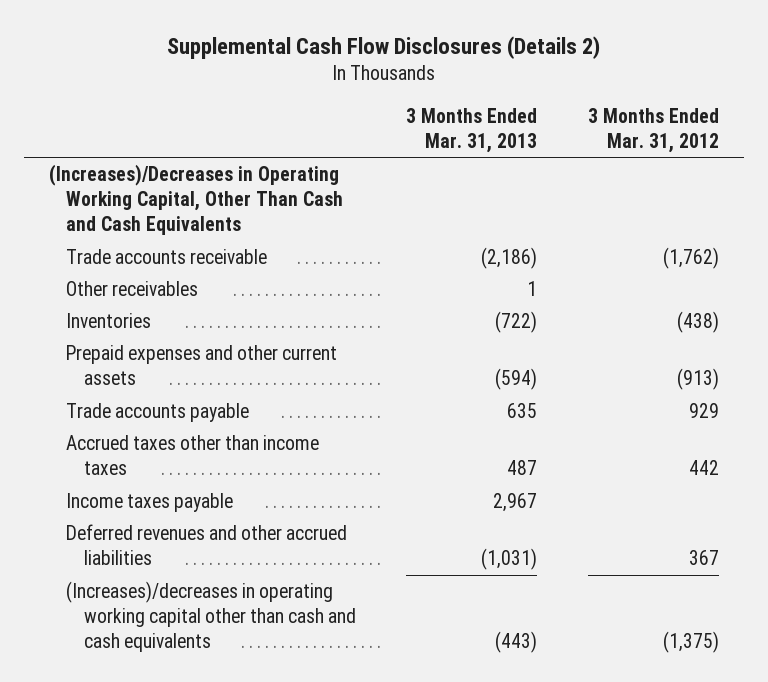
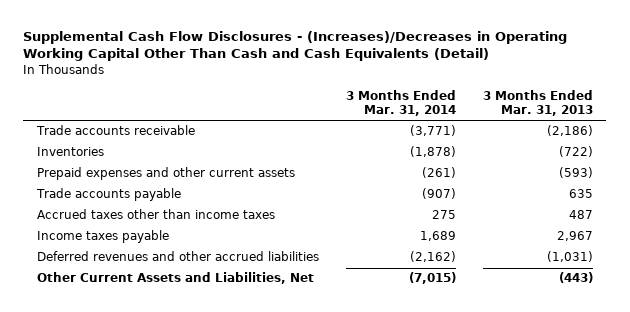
- Supplemental Cash Flow Disclosures (Details 2)
+ Supplemental Cash Flow Disclosures - (Increases)/Decreases in Operating Working Capital Other Than Cash and Cash Equivalents (Detail)
- | 3 Months Ended Mar. 31, 2013 | 3 Months Ended Mar. 31, 2012
+ | 3 Months Ended Mar. 31, 2014 | 3 Months Ended Mar. 31, 2013
- (Increases)/Decreases in Operating Working Capital, Other Than Cash and Cash Equivalents
- Other receivables | 1 |
- Prepaid expenses and other current assets | (594) | (913)
+ Prepaid expenses and other current assets | (261) | (593)
- (Increases)/decreases in operating working capital other than cash and cash equivalents | (443) | (1,375)
+ Other Current Assets and Liabilities, Net | (7,015) | (443)

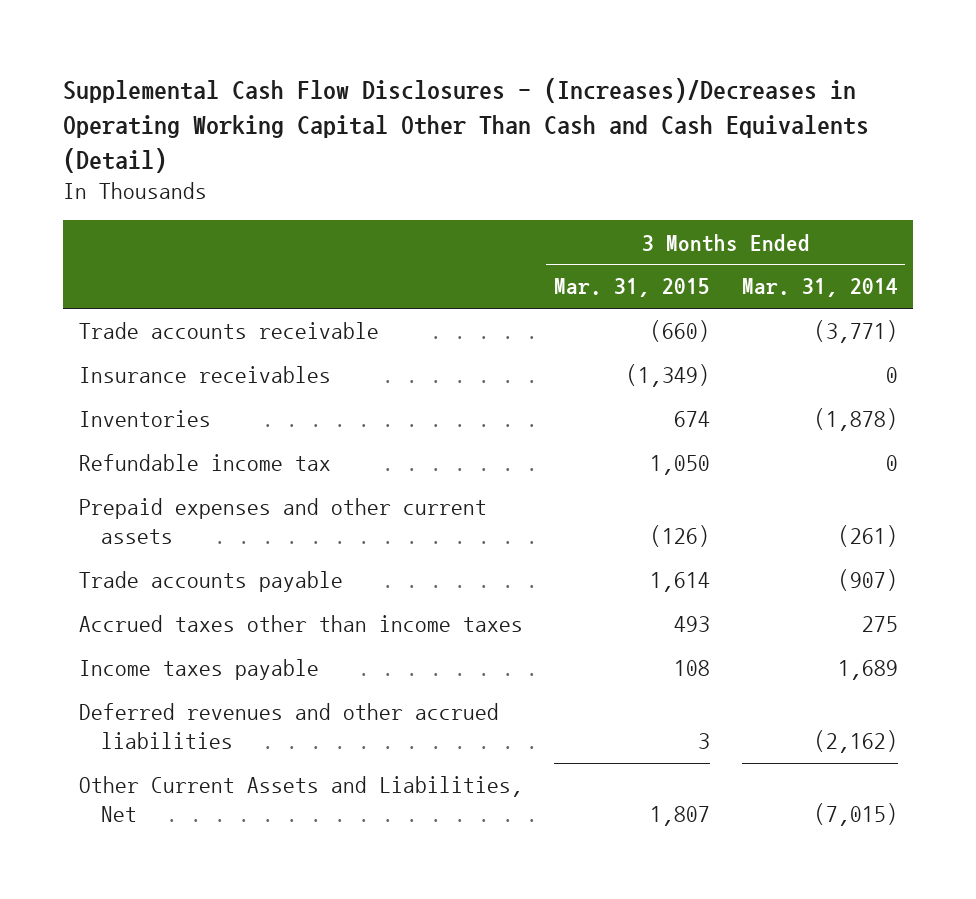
- | 3 Months Ended Mar. 31, 2014 | 3 Months Ended Mar. 31, 2013
+ | 3 Months Ended Mar. 31, 2015 | 3 Months Ended Mar. 31, 2014
+ Insurance receivables | (1,349) | 0
+ Refundable income tax | 1,050 | 0

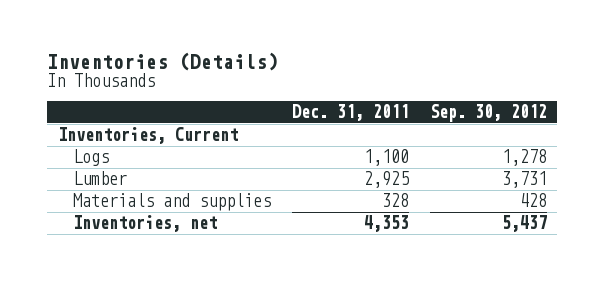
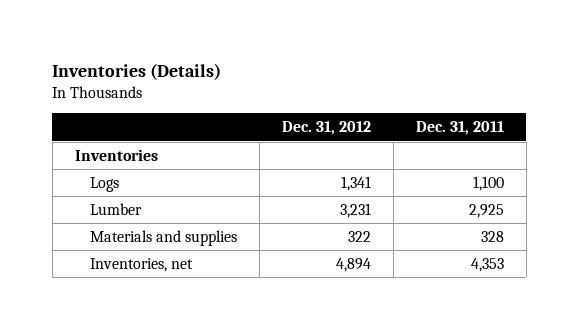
- | Dec. 31, 2011 | Sep. 30, 2012
+ | Dec. 31, 2012 | Dec. 31, 2011
- Inventories, Current
+ Inventories

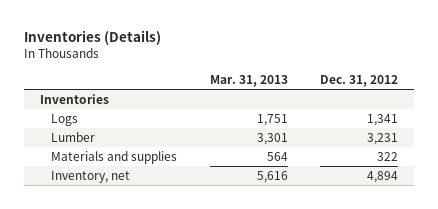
- | Dec. 31, 2012 | Dec. 31, 2011
+ | Mar. 31, 2013 | Dec. 31, 2012
- Inventories, net | 4,894 | 4,353
+ Inventory, net | 5,616 | 4,894

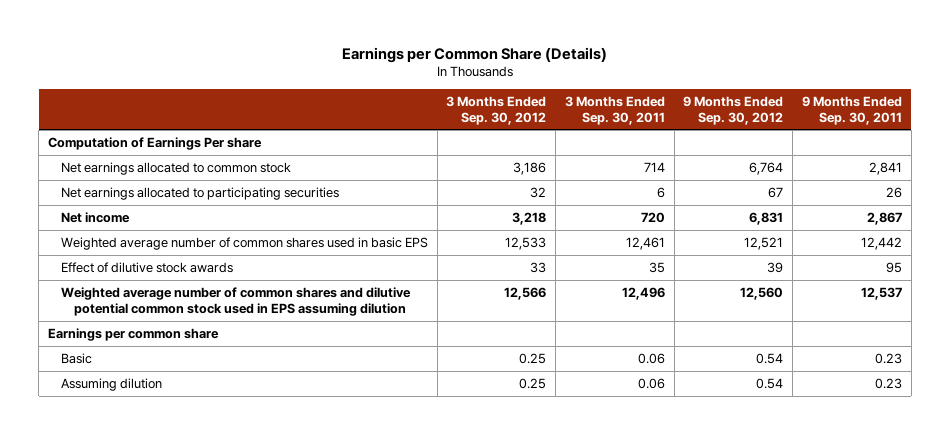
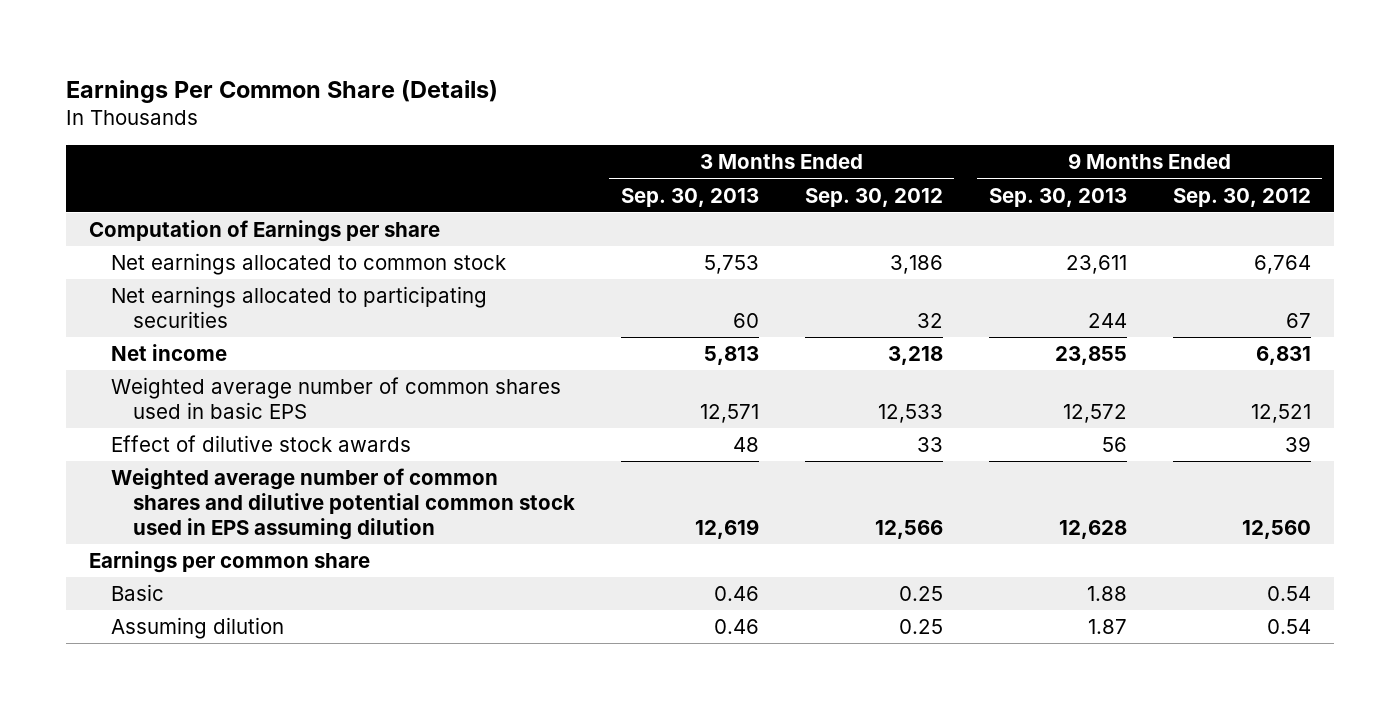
- Earnings per Common Share (Details)
+ Earnings Per Common Share (Details)
- | 3 Months Ended Sep. 30, 2012 | 3 Months Ended Sep. 30, 2011 | 9 Months Ended Sep. 30, 2012 | 9 Months Ended Sep. 30, 2011
+ | 3 Months Ended Sep. 30, 2013 | 3 Months Ended Sep. 30, 2012 | 9 Months Ended Sep. 30, 2013 | 9 Months Ended Sep. 30, 2012
- Computation of Earnings Per share
+ Computation of Earnings per share

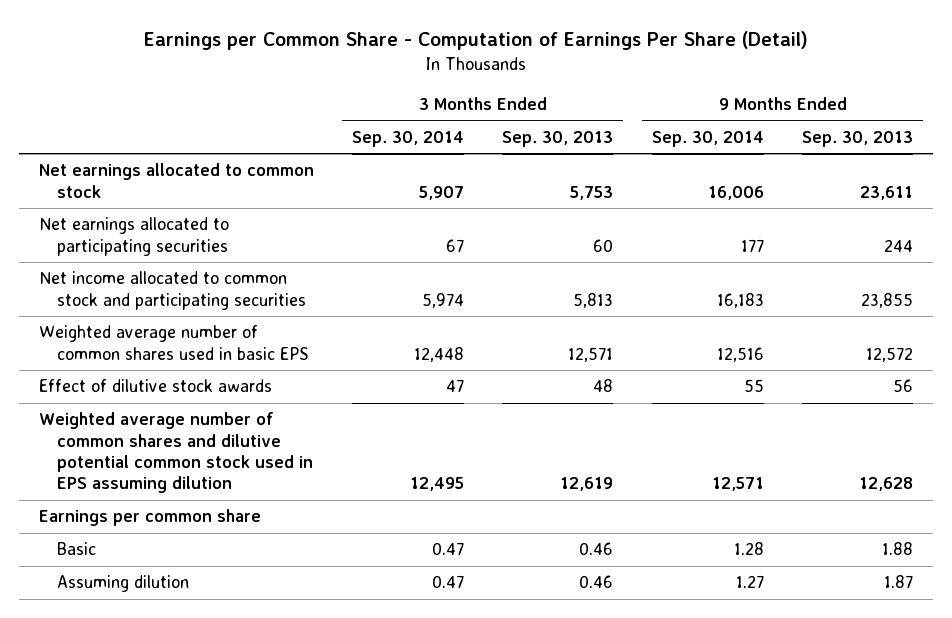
- Earnings Per Common Share (Details)
+ Earnings per Common Share - Computation of Earnings Per Share (Detail)
- | 3 Months Ended Sep. 30, 2013 | 3 Months Ended Sep. 30, 2012 | 9 Months Ended Sep. 30, 2013 | 9 Months Ended Sep. 30, 2012
+ | 3 Months Ended Sep. 30, 2014 | 3 Months Ended Sep. 30, 2013 | 9 Months Ended Sep. 30, 2014 | 9 Months Ended Sep. 30, 2013
- Computation of Earnings per share
- Net income | 5,813 | 3,218 | 23,855 | 6,831
+ Net income allocated to common stock and participating securities | 5,974 | 5,813 | 16,183 | 23,855

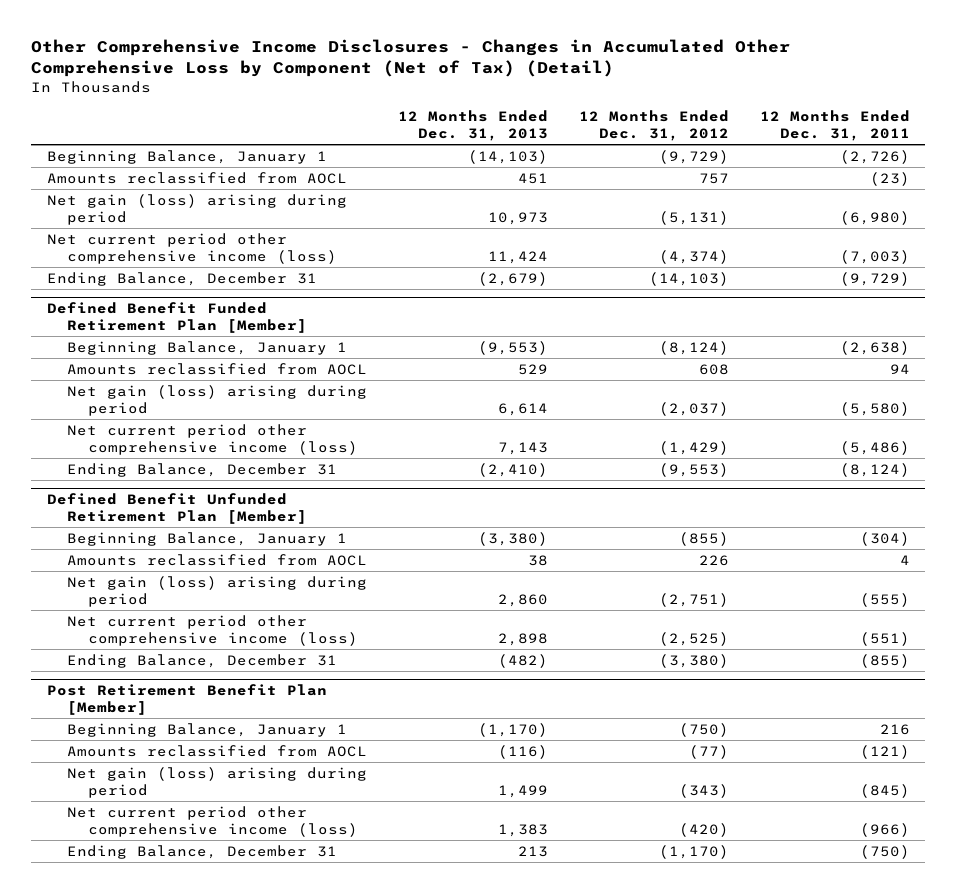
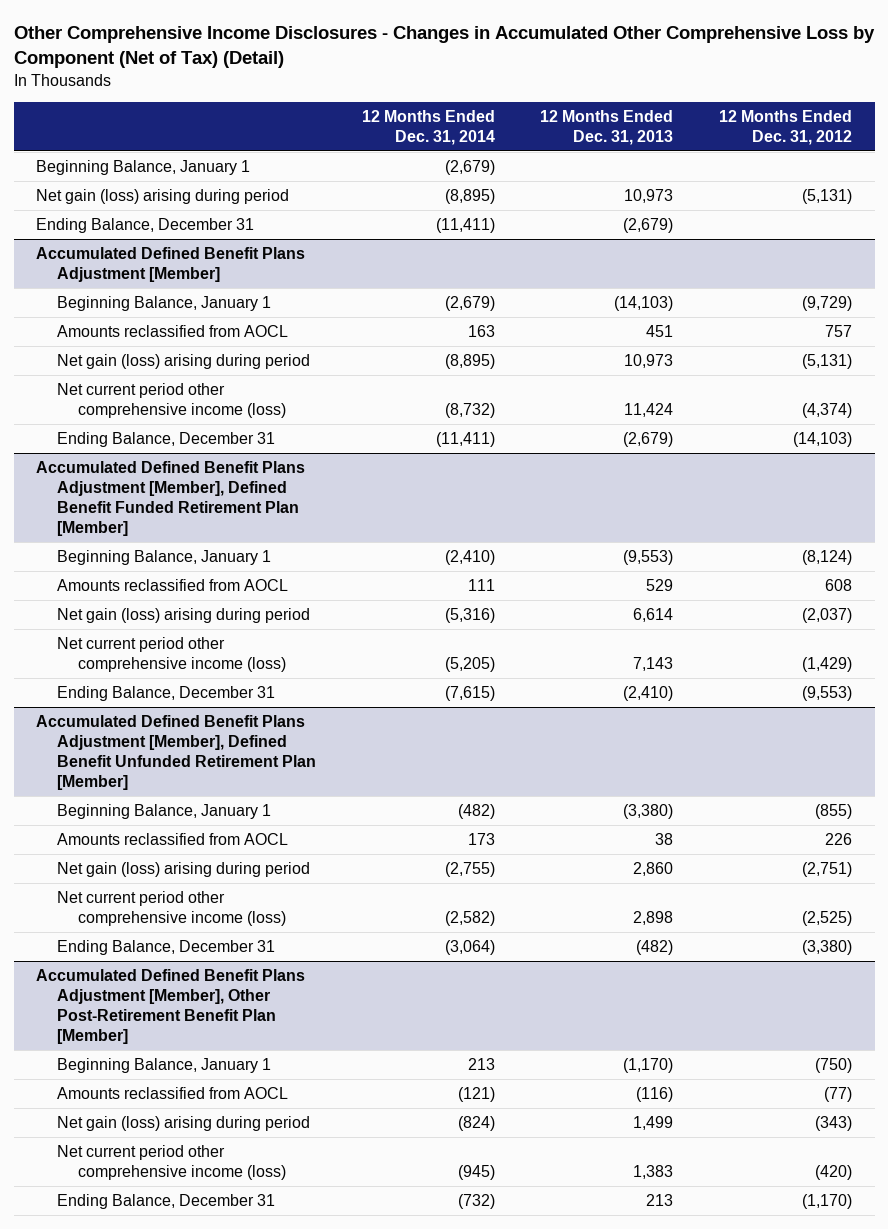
- | 12 Months Ended Dec. 31, 2013 | 12 Months Ended Dec. 31, 2012 | 12 Months Ended Dec. 31, 2011
+ | 12 Months Ended Dec. 31, 2014 | 12 Months Ended Dec. 31, 2013 | 12 Months Ended Dec. 31, 2012
+ Beginning Balance, January 1 | (2,679) | |
+ Net gain (loss) arising during period | (8,895) | 10,973 | (5,131)
+ Ending Balance, December 31 | (11,411) | (2,679) |
+ Accumulated Defined Benefit Plans Adjustment [Member]
- Defined Benefit Funded Retirement Plan [Member]
+ Accumulated Defined Benefit Plans Adjustment [Member], Defined Benefit Funded Retirement Plan [Member]
- Defined Benefit Unfunded Retirement Plan [Member]
+ Accumulated Defined Benefit Plans Adjustment [Member], Defined Benefit Unfunded Retirement Plan [Member]
- Post Retirement Benefit Plan [Member]
+ Accumulated Defined Benefit Plans Adjustment [Member], Other Post-Retirement Benefit Plan [Member]

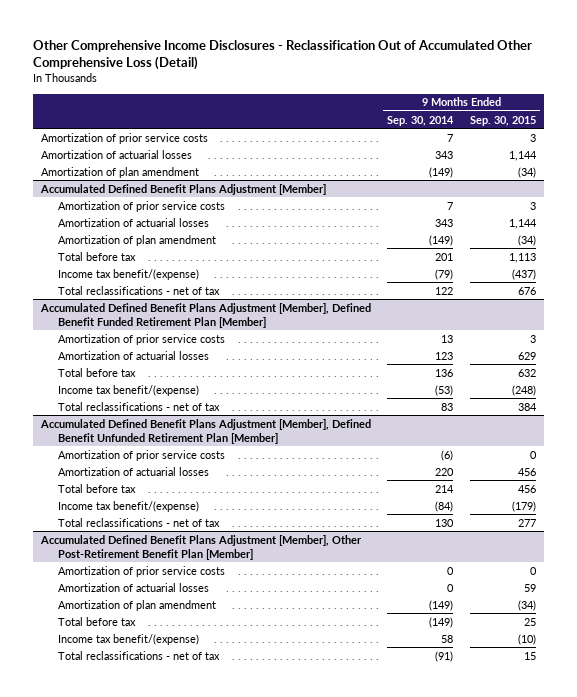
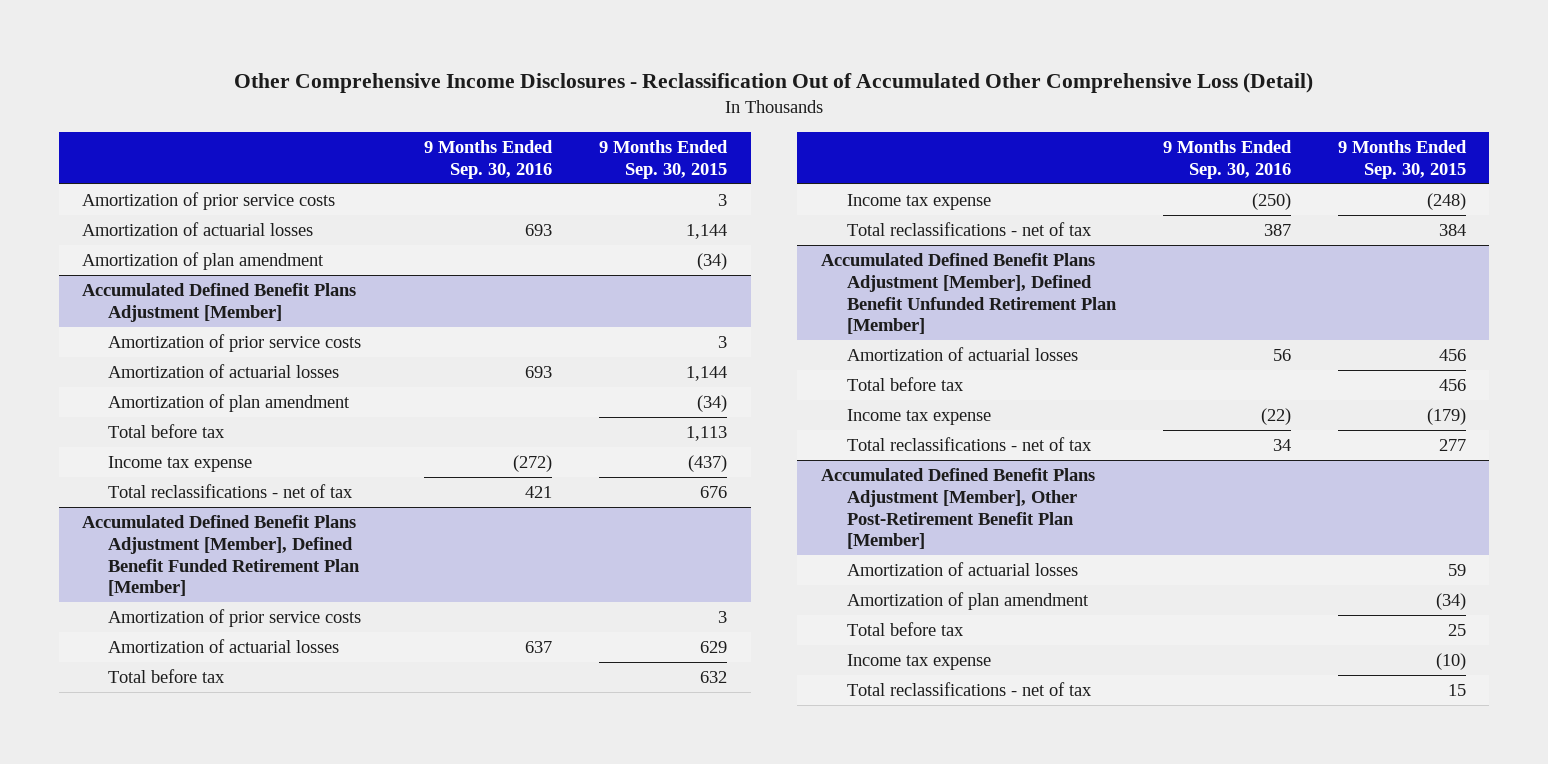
- | 9 Months Ended Sep. 30, 2014 | 9 Months Ended Sep. 30, 2015
+ | 9 Months Ended Sep. 30, 2016 | 9 Months Ended Sep. 30, 2015
@ Accumulated Defined Benefit Plans Adjustment [Member]
- Income tax benefit/(expense) | (79) | (437)
+ Income tax expense | (272) | (437)
@ Accumulated Defined Benefit Plans Adjustment [Member], Defined Benefit Funded Retirement Plan [Member]
- Income tax benefit/(expense) | (53) | (248)
+ Income tax expense | (250) | (248)
@ Accumulated Defined Benefit Plans Adjustment [Member], Defined Benefit Unfunded Retirement Plan [Member]
- Amortization of prior service costs | (6) | 0
- Income tax benefit/(expense) | (84) | (179)
+ Income tax expense | (22) | (179)
@ Accumulated Defined Benefit Plans Adjustment [Member], Other Post-Retirement Benefit Plan [Member]
- Amortization of prior service costs | 0 | 0
- Income tax benefit/(expense) | 58 | (10)
+ Income tax expense | | (10)

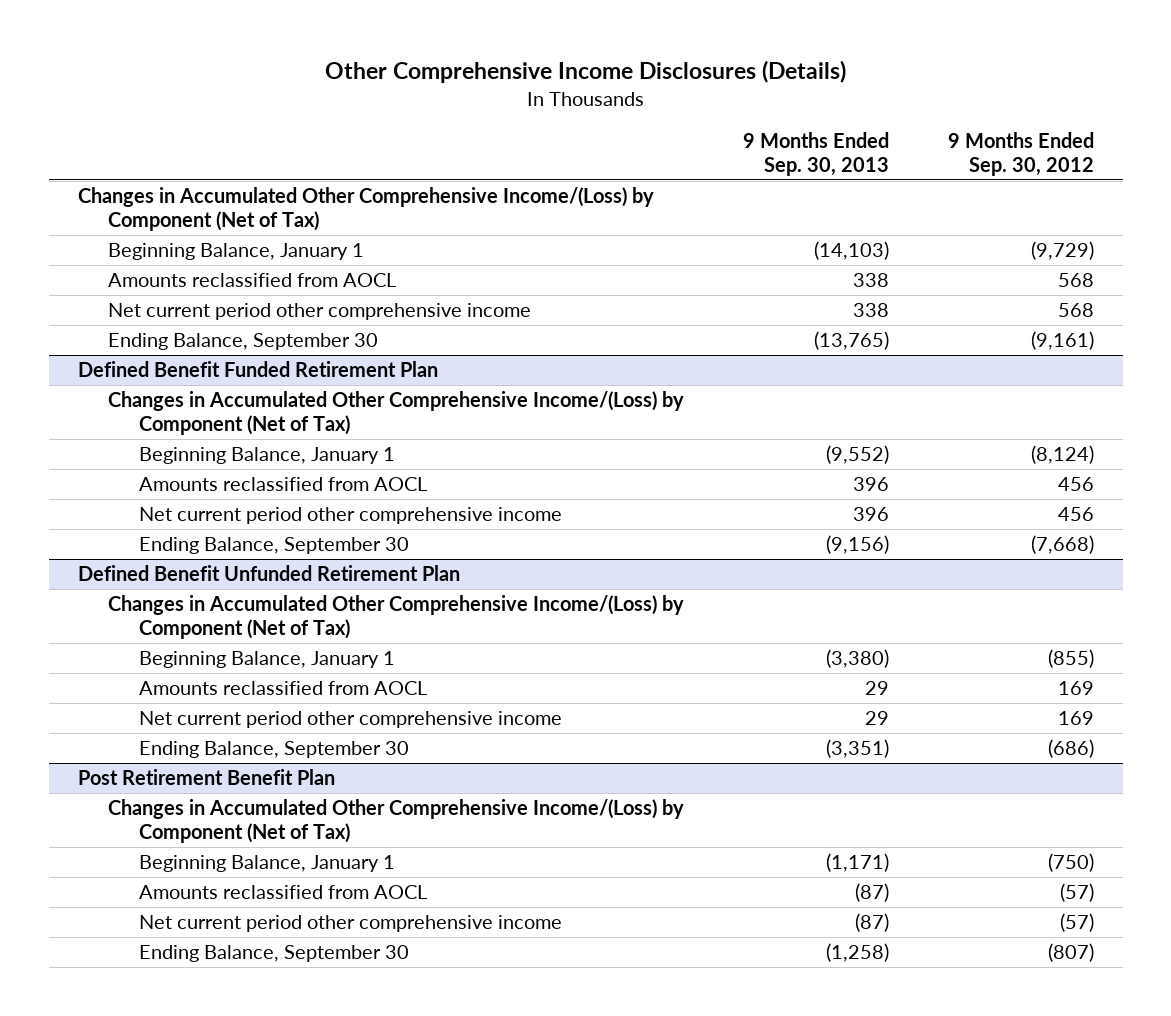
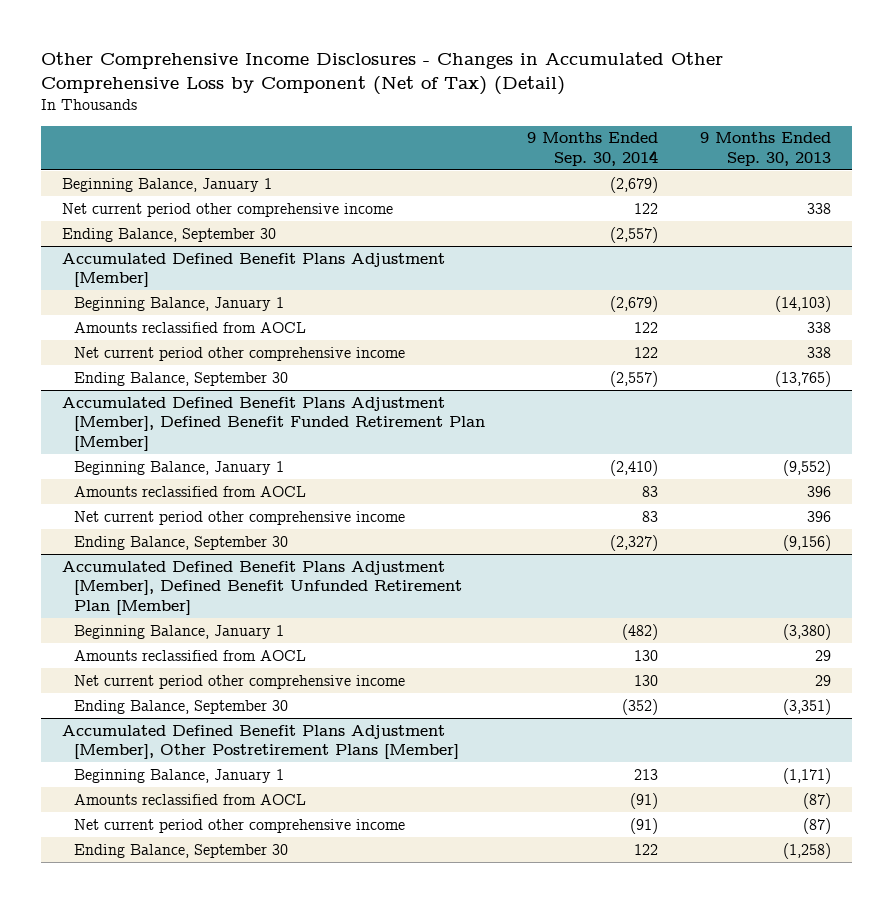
- Other Comprehensive Income Disclosures (Details)
+ Other Comprehensive Income Disclosures - Changes in Accumulated Other Comprehensive Loss by Component (Net of Tax) (Detail)
- | 9 Months Ended Sep. 30, 2013 | 9 Months Ended Sep. 30, 2012
+ | 9 Months Ended Sep. 30, 2014 | 9 Months Ended Sep. 30, 2013
- Changes in Accumulated Other Comprehensive Income/(Loss) by Component (Net of Tax)
+ Beginning Balance, January 1 | (2,679) |
+ Net current period other comprehensive income | 122 | 338
+ Ending Balance, September 30 | (2,557) |
+ Accumulated Defined Benefit Plans Adjustment [Member]
- Defined Benefit Funded Retirement Plan
- Changes in Accumulated Other Comprehensive Income/(Loss) by Component (Net of Tax)
+ Accumulated Defined Benefit Plans Adjustment [Member], Defined Benefit Funded Retirement Plan [Member]
- Defined Benefit Unfunded Retirement Plan
- Changes in Accumulated Other Comprehensive Income/(Loss) by Component (Net of Tax)
+ Accumulated Defined Benefit Plans Adjustment [Member], Defined Benefit Unfunded Retirement Plan [Member]
- Post Retirement Benefit Plan
- Changes in Accumulated Other Comprehensive Income/(Loss) by Component (Net of Tax)
+ Accumulated Defined Benefit Plans Adjustment [Member], Other Postretirement Plans [Member]

